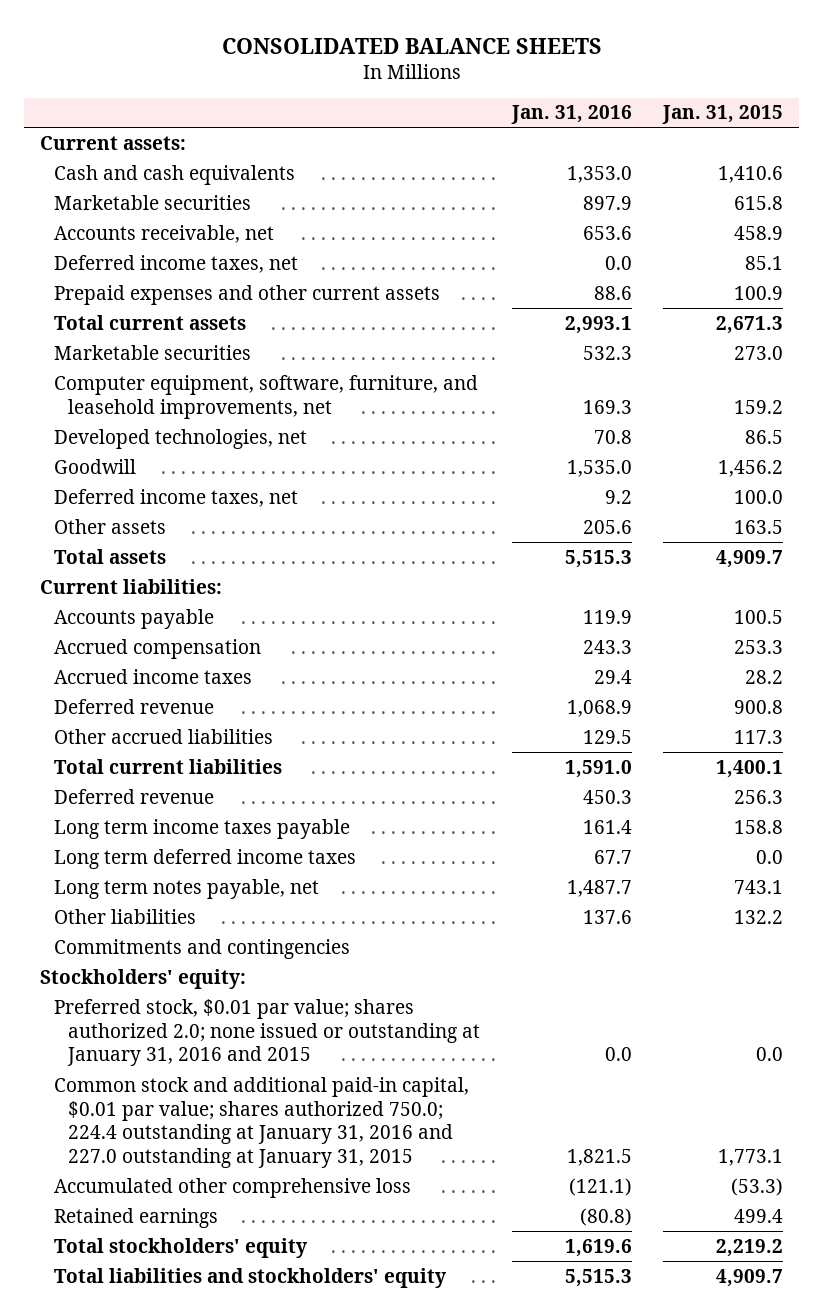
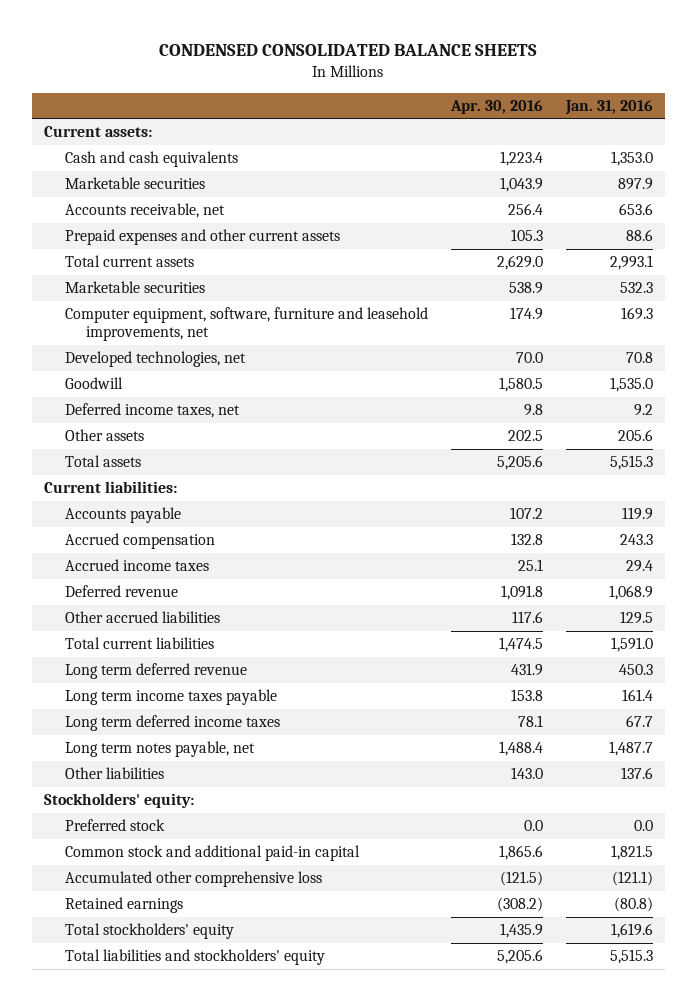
- CONSOLIDATED BALANCE SHEETS
+ CONDENSED CONSOLIDATED BALANCE SHEETS
- | Jan. 31, 2016 | Jan. 31, 2015
+ | Apr. 30, 2016 | Jan. 31, 2016
- Deferred income taxes, net | 0.0 | 85.1
- Computer equipment, software, furniture, and leasehold improvements, net | 169.3 | 159.2
+ Computer equipment, software, furniture and leasehold improvements, net | 174.9 | 169.3
- Deferred revenue | 450.3 | 256.3
+ Long term deferred revenue | 431.9 | 450.3
- Commitments and contingencies
- Preferred stock, $0.01 par value; shares authorized 2.0; none issued or outstanding at January 31, 2016 and 2015 | 0.0 | 0.0
- Common stock and additional paid-in capital, $0.01 par value; shares authorized 750.0; 224.4 outstanding at January 31, 2016 and 227.0 outstanding at January 31, 2015 | 1,821.5 | 1,773.1
+ Preferred stock | 0.0 | 0.0
+ Common stock and additional paid-in capital | 1,865.6 | 1,821.5

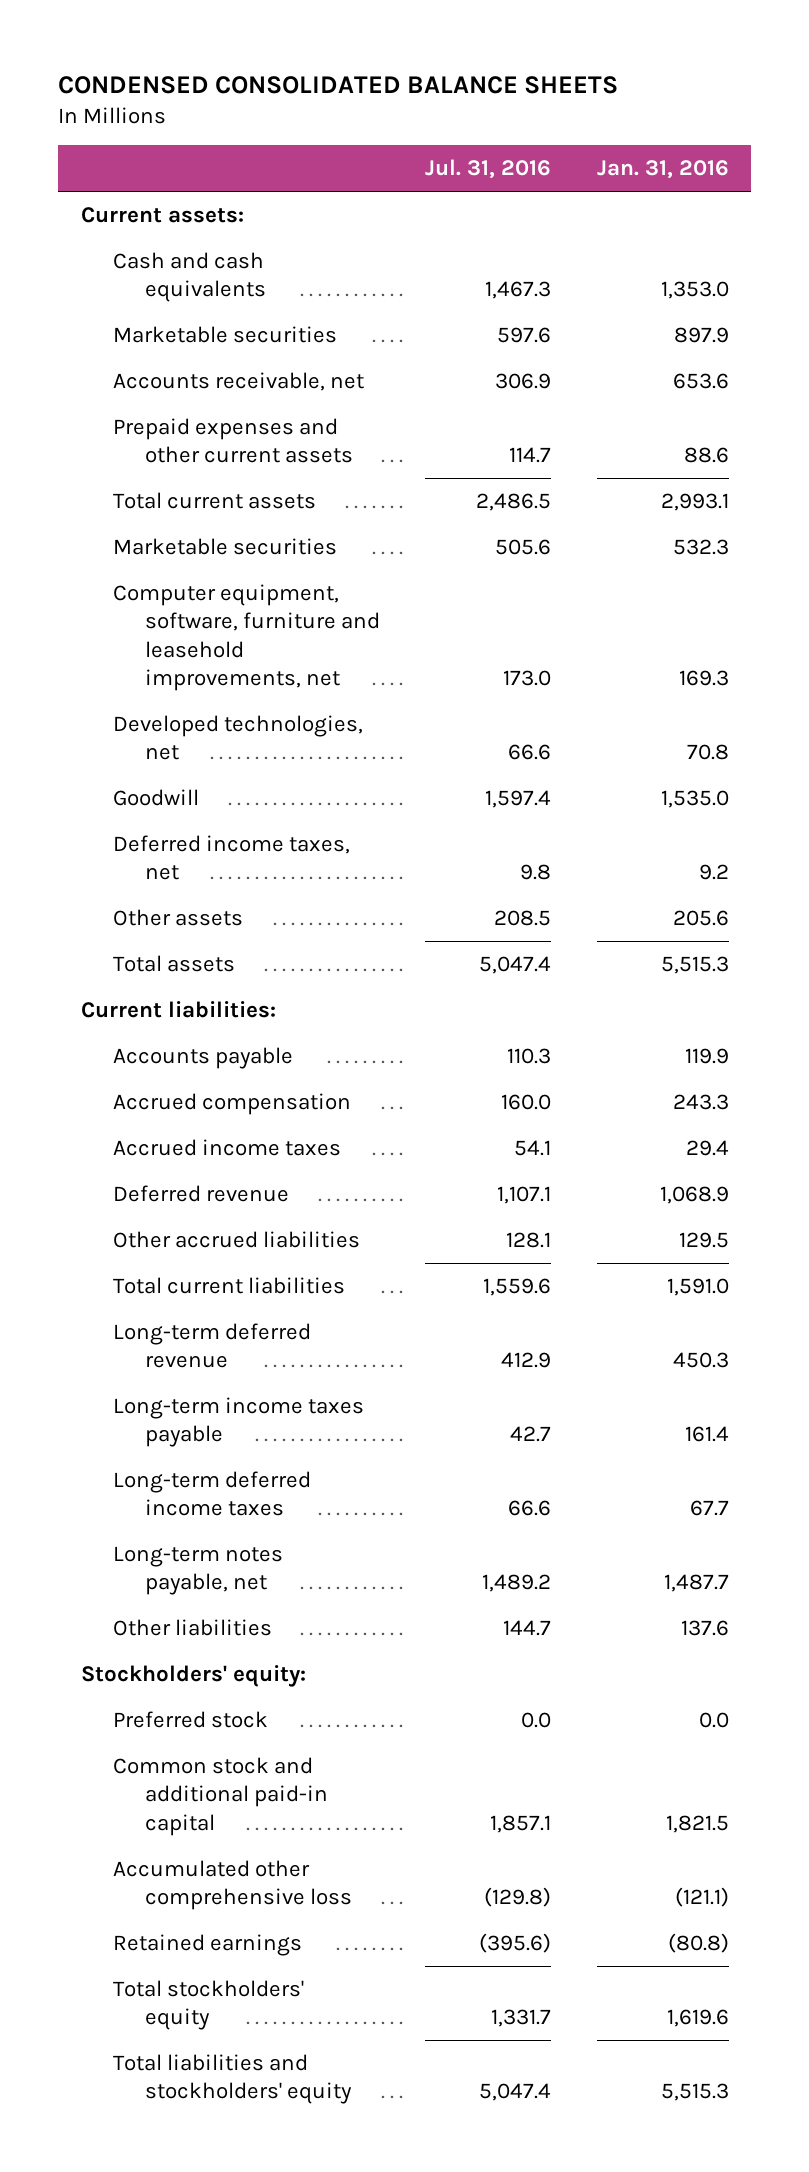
- | Apr. 30, 2016 | Jan. 31, 2016
+ | Jul. 31, 2016 | Jan. 31, 2016
- Long term deferred revenue | 431.9 | 450.3
- Long term income taxes payable | 153.8 | 161.4
- Long term deferred income taxes | 78.1 | 67.7
- Long term notes payable, net | 1,488.4 | 1,487.7
+ Long-term deferred revenue | 412.9 | 450.3
+ Long-term income taxes payable | 42.7 | 161.4
+ Long-term deferred income taxes | 66.6 | 67.7
+ Long-term notes payable, net | 1,489.2 | 1,487.7

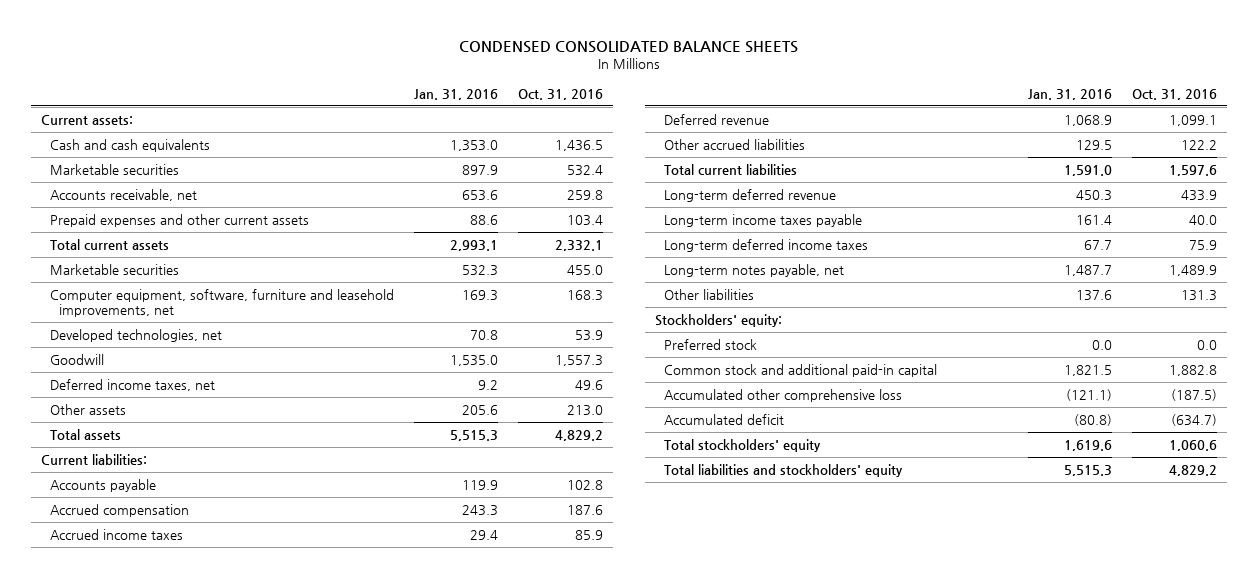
- | Jul. 31, 2016 | Jan. 31, 2016
+ | Jan. 31, 2016 | Oct. 31, 2016
- Retained earnings | (395.6) | (80.8)
+ Accumulated deficit | (80.8) | (634.7)

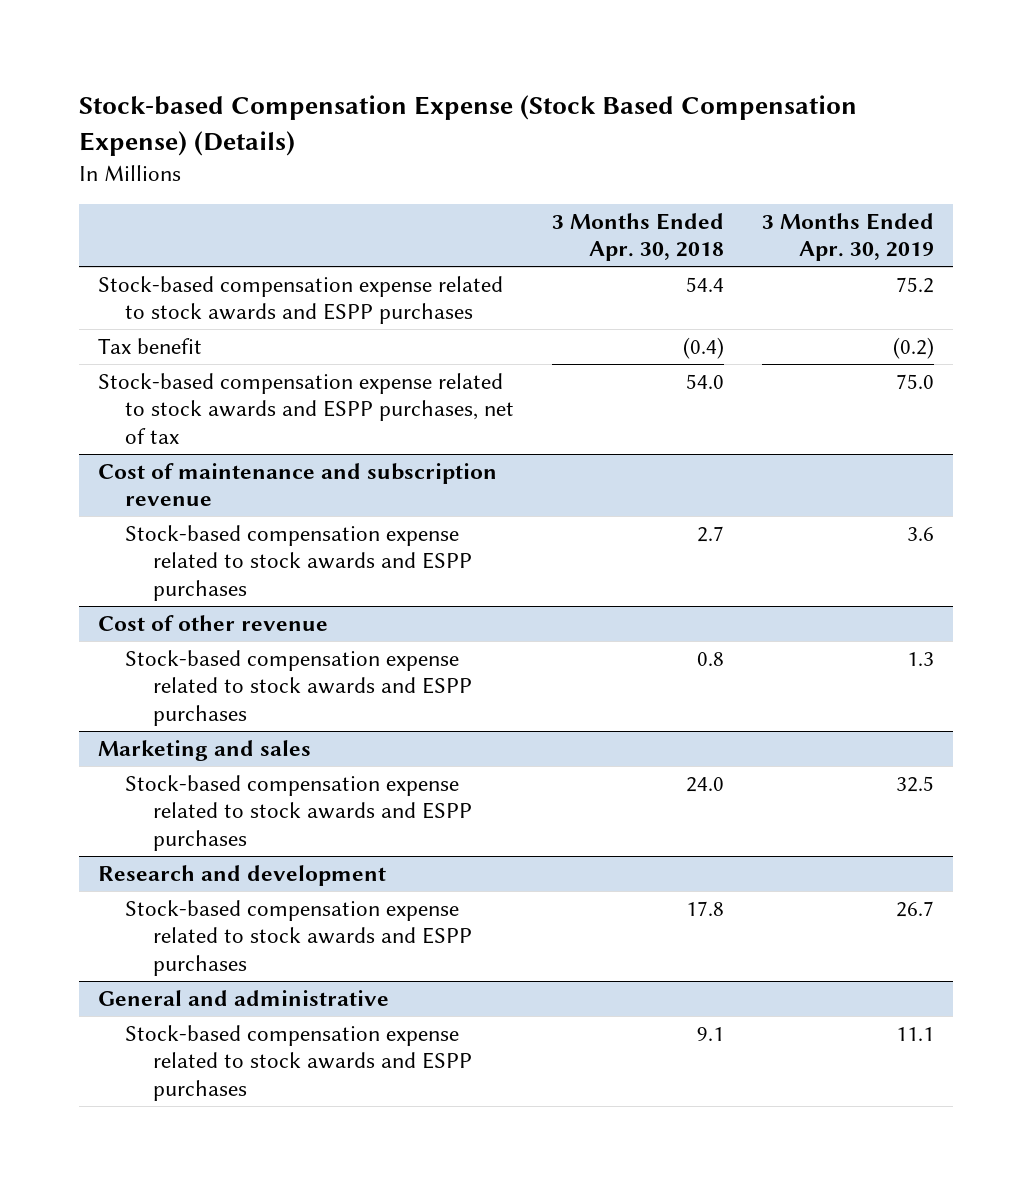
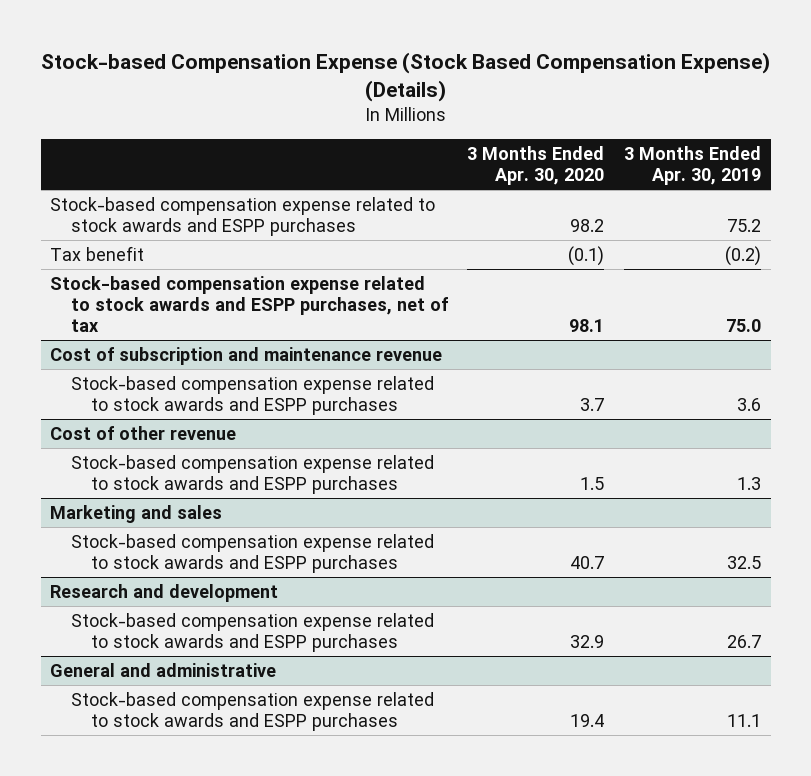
- | 3 Months Ended Apr. 30, 2018 | 3 Months Ended Apr. 30, 2019
+ | 3 Months Ended Apr. 30, 2020 | 3 Months Ended Apr. 30, 2019
- Cost of maintenance and subscription revenue
+ Cost of subscription and maintenance revenue

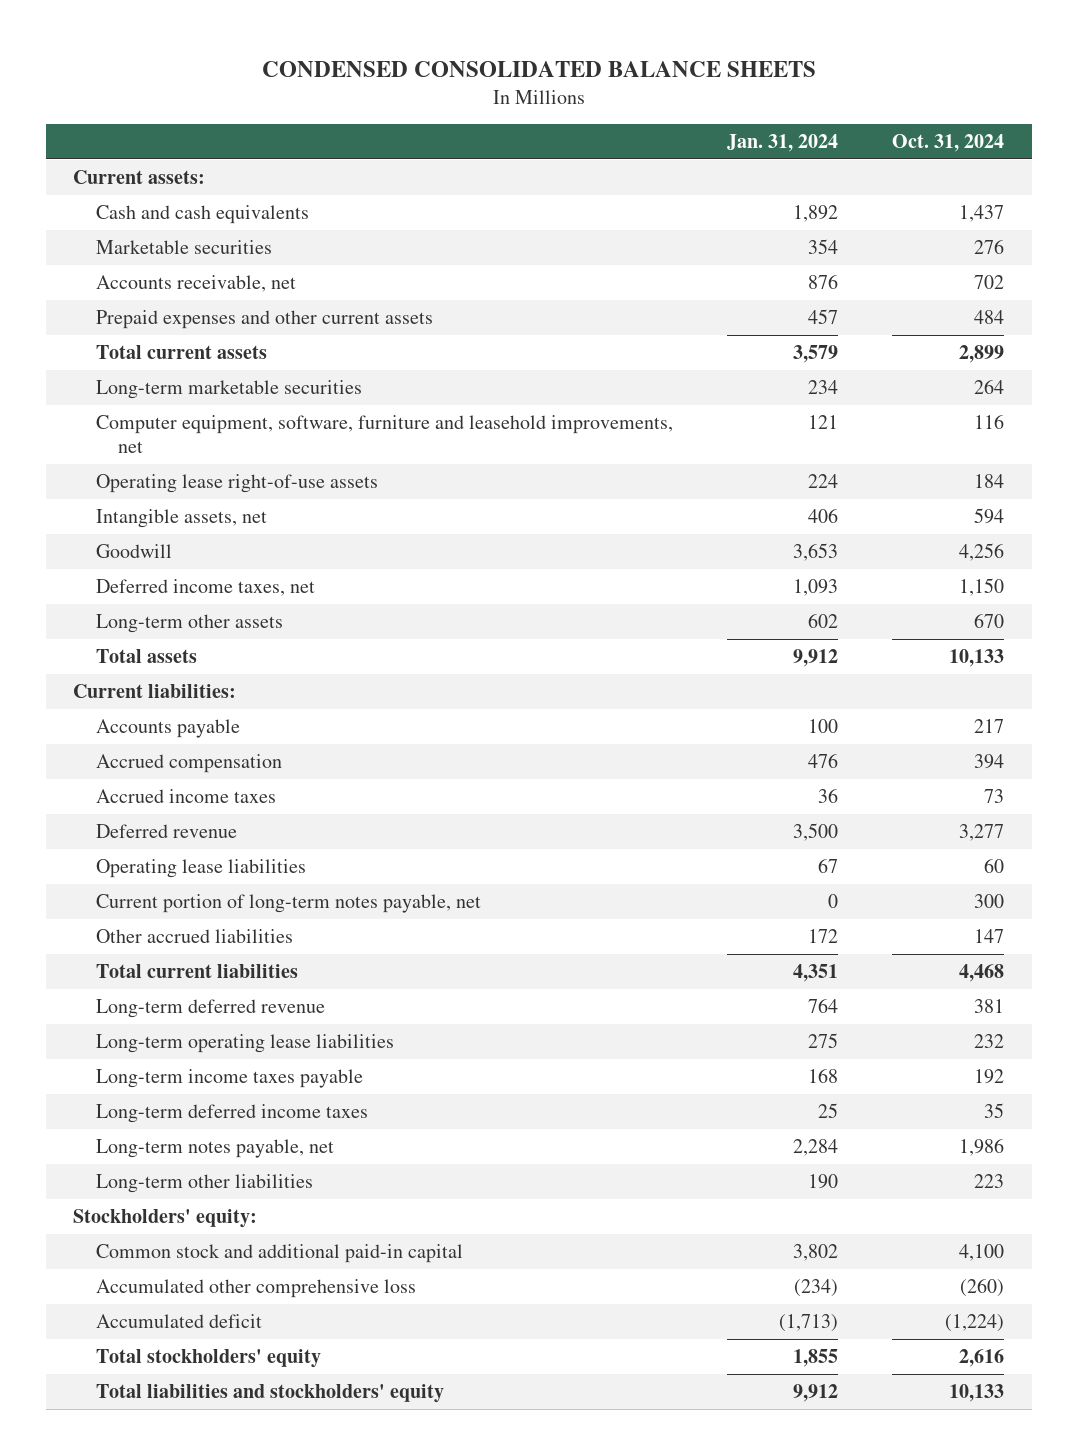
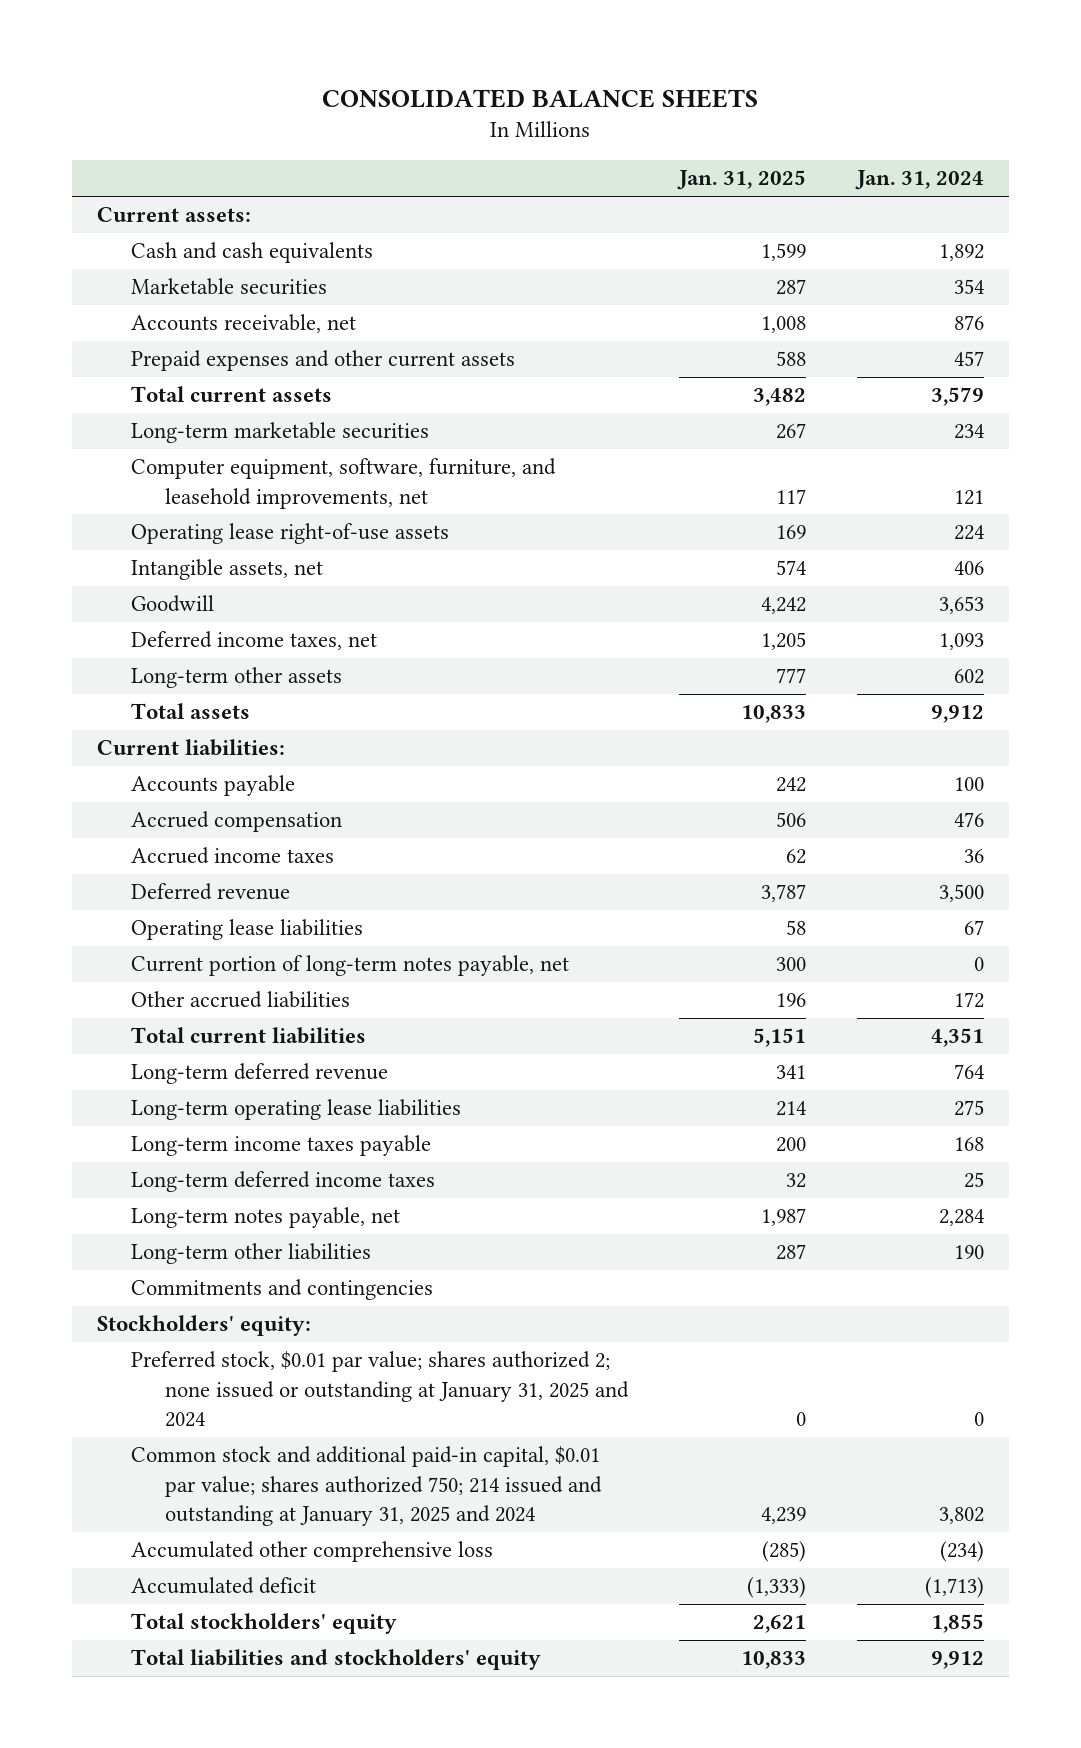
- CONDENSED CONSOLIDATED BALANCE SHEETS
+ CONSOLIDATED BALANCE SHEETS
- | Jan. 31, 2024 | Oct. 31, 2024
+ | Jan. 31, 2025 | Jan. 31, 2024
- Computer equipment, software, furniture and leasehold improvements, net | 121 | 116
+ Computer equipment, software, furniture, and leasehold improvements, net | 117 | 121
+ Commitments and contingencies
- Common stock and additional paid-in capital | 3,802 | 4,100
+ Preferred stock, $0.01 par value; shares authorized 2; none issued or outstanding at January 31, 2025 and 2024 | 0 | 0
+ Common stock and additional paid-in capital, $0.01 par value; shares authorized 750; 214 issued and outstanding at January 31, 2025 and 2024 | 4,239 | 3,802

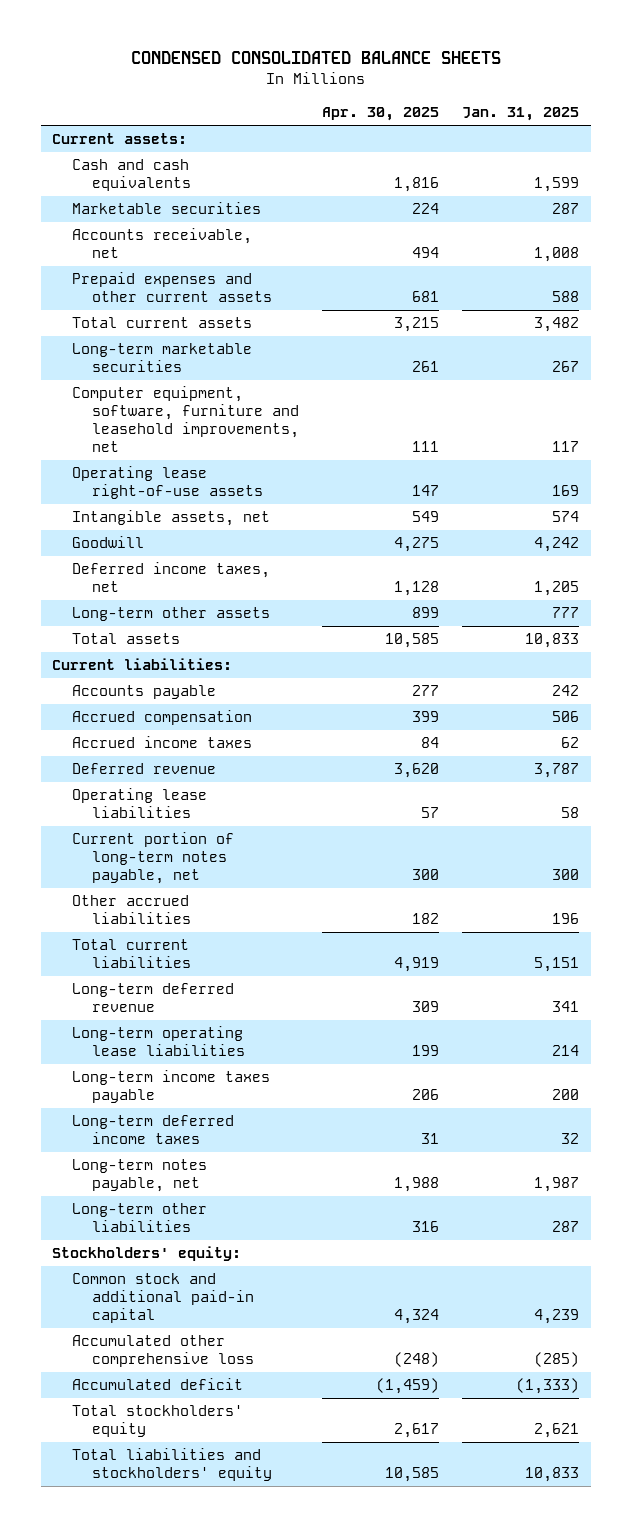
- CONSOLIDATED BALANCE SHEETS
+ CONDENSED CONSOLIDATED BALANCE SHEETS
- | Jan. 31, 2025 | Jan. 31, 2024
+ | Apr. 30, 2025 | Jan. 31, 2025
- Computer equipment, software, furniture, and leasehold improvements, net | 117 | 121
+ Computer equipment, software, furniture and leasehold improvements, net | 111 | 117
- Commitments and contingencies
- Preferred stock, $0.01 par value; shares authorized 2; none issued or outstanding at January 31, 2025 and 2024 | 0 | 0
- Common stock and additional paid-in capital, $0.01 par value; shares authorized 750; 214 issued and outstanding at January 31, 2025 and 2024 | 4,239 | 3,802
+ Common stock and additional paid-in capital | 4,324 | 4,239

